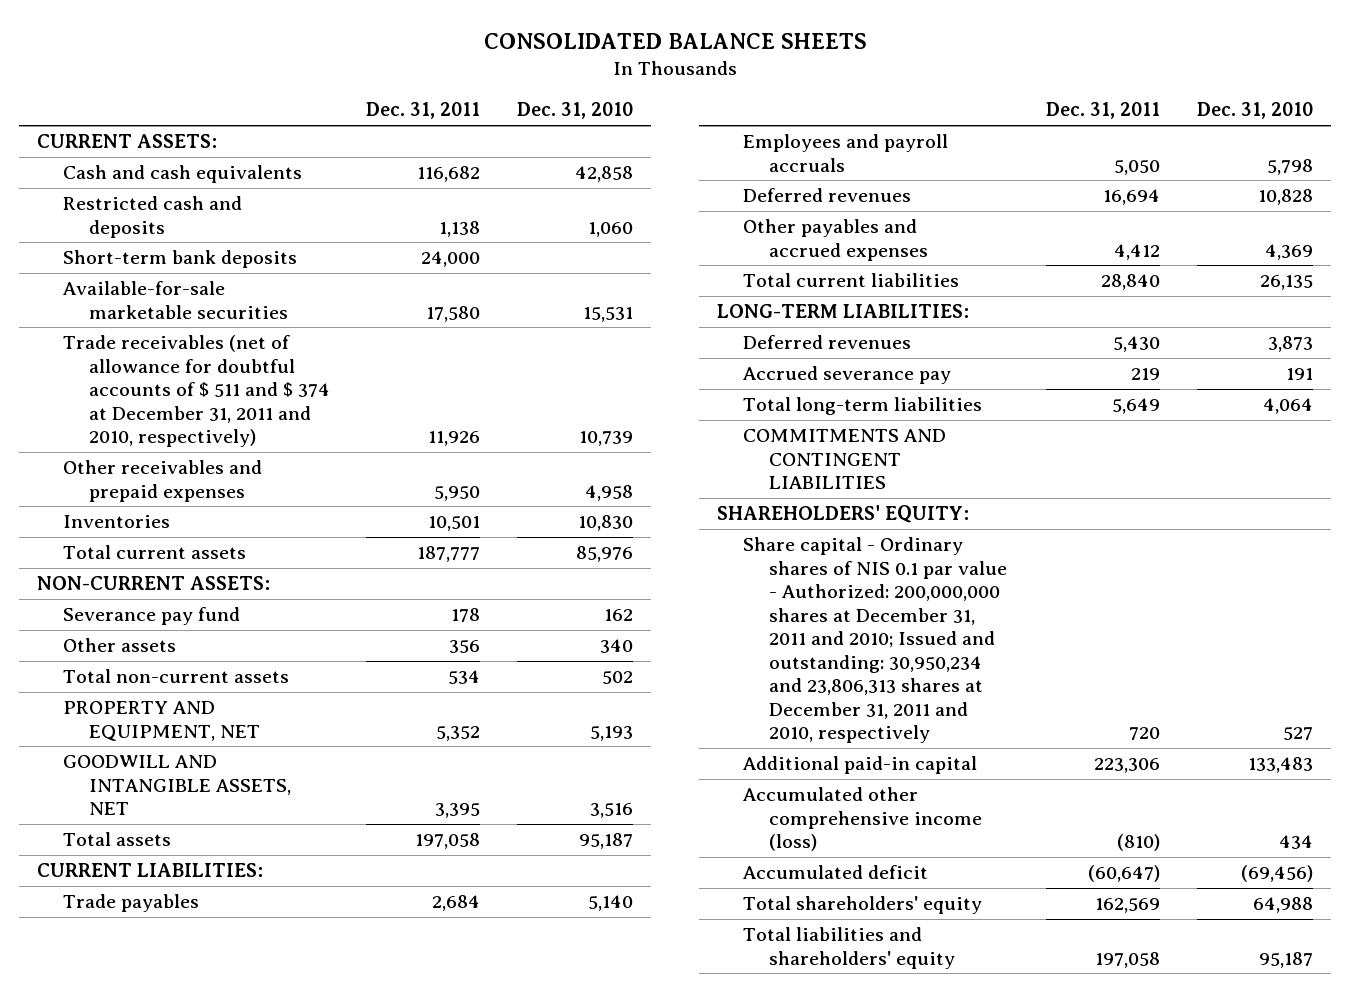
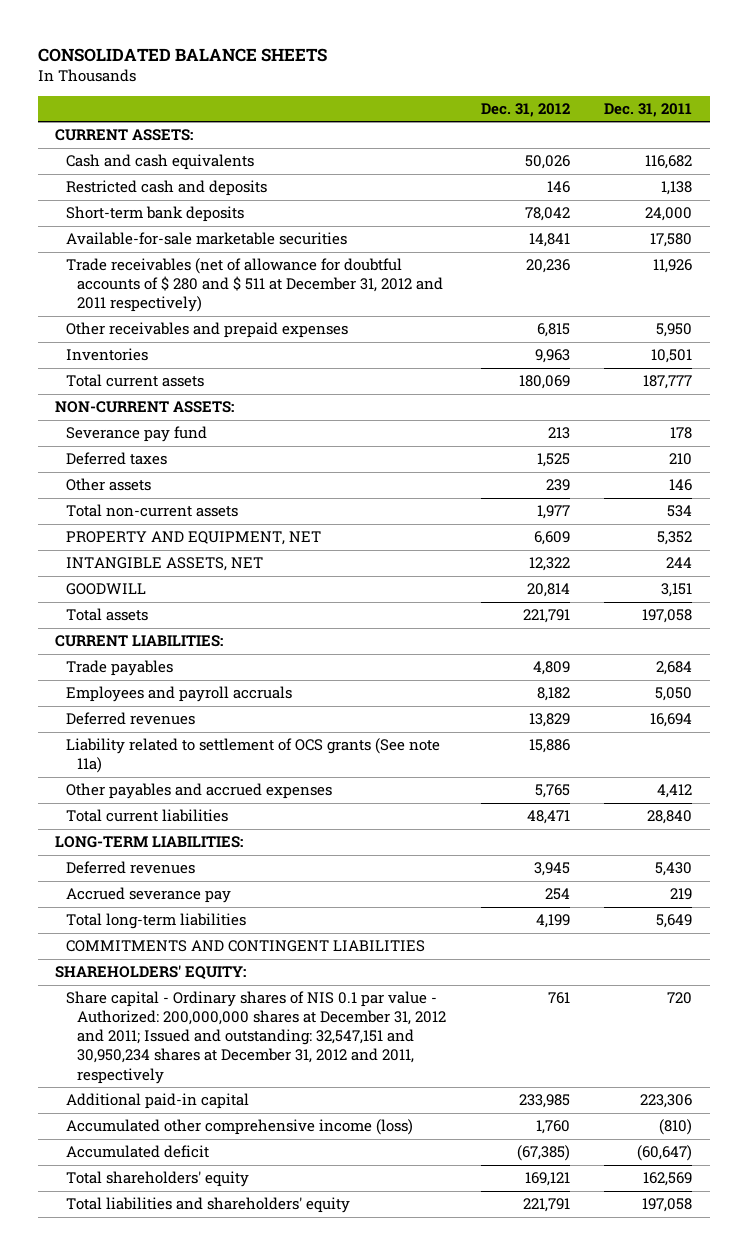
- | Dec. 31, 2011 | Dec. 31, 2010
+ | Dec. 31, 2012 | Dec. 31, 2011
- Trade receivables (net of allowance for doubtful accounts of $ 511 and $ 374 at December 31, 2011 and 2010, respectively) | 11,926 | 10,739
+ Trade receivables (net of allowance for doubtful accounts of $ 280 and $ 511 at December 31, 2012 and 2011 respectively) | 20,236 | 11,926
- Other assets | 356 | 340
+ Deferred taxes | 1,525 | 210
+ Other assets | 239 | 146
- GOODWILL AND INTANGIBLE ASSETS, NET | 3,395 | 3,516
+ INTANGIBLE ASSETS, NET | 12,322 | 244
+ GOODWILL | 20,814 | 3,151
+ Liability related to settlement of OCS grants (See note 11a) | 15,886 |
- Share capital - Ordinary shares of NIS 0.1 par value - Authorized: 200,000,000 shares at December 31, 2011 and 2010; Issued and outstanding: 30,950,234 and 23,806,313 shares at December 31, 2011 and 2010, respectively | 720 | 527
+ Share capital - Ordinary shares of NIS 0.1 par value - Authorized: 200,000,000 shares at December 31, 2012 and 2011; Issued and outstanding: 32,547,151 and 30,950,234 shares at December 31, 2012 and 2011, respectively | 761 | 720

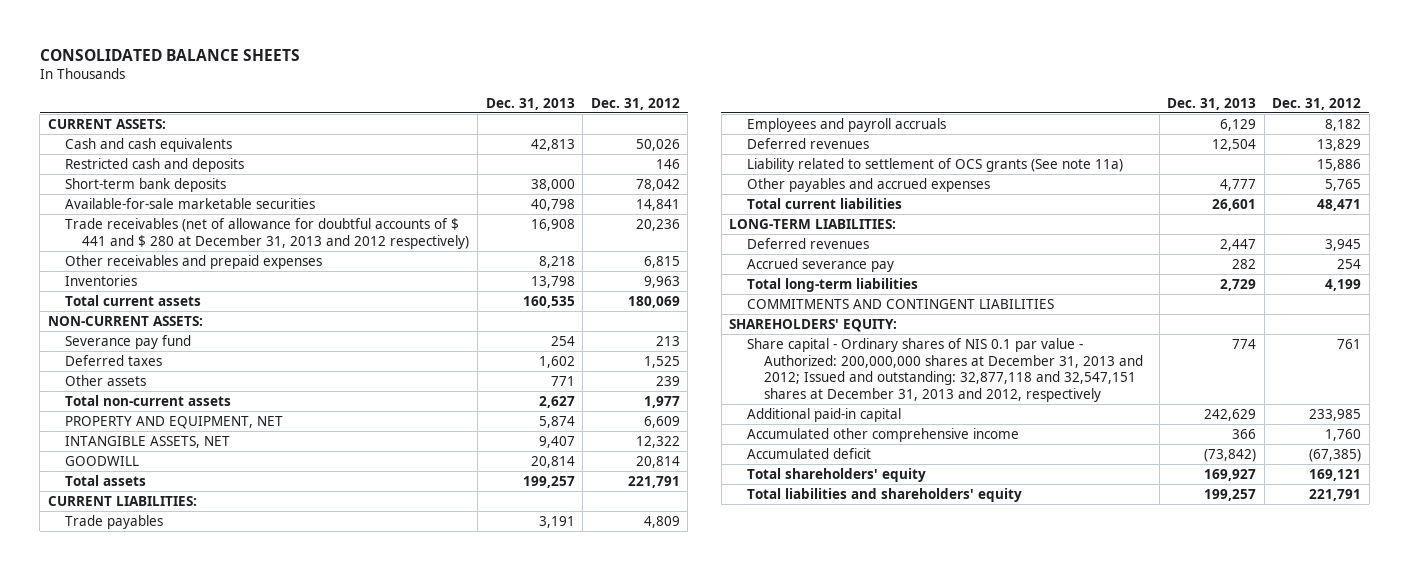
- | Dec. 31, 2012 | Dec. 31, 2011
+ | Dec. 31, 2013 | Dec. 31, 2012
- Trade receivables (net of allowance for doubtful accounts of $ 280 and $ 511 at December 31, 2012 and 2011 respectively) | 20,236 | 11,926
+ Trade receivables (net of allowance for doubtful accounts of $ 441 and $ 280 at December 31, 2013 and 2012 respectively) | 16,908 | 20,236
- Share capital - Ordinary shares of NIS 0.1 par value - Authorized: 200,000,000 shares at December 31, 2012 and 2011; Issued and outstanding: 32,547,151 and 30,950,234 shares at December 31, 2012 and 2011, respectively | 761 | 720
+ Share capital - Ordinary shares of NIS 0.1 par value - Authorized: 200,000,000 shares at December 31, 2013 and 2012; Issued and outstanding: 32,877,118 and 32,547,151 shares at December 31, 2013 and 2012, respectively | 774 | 761
- Accumulated other comprehensive income (loss) | 1,760 | (810)
+ Accumulated other comprehensive income | 366 | 1,760

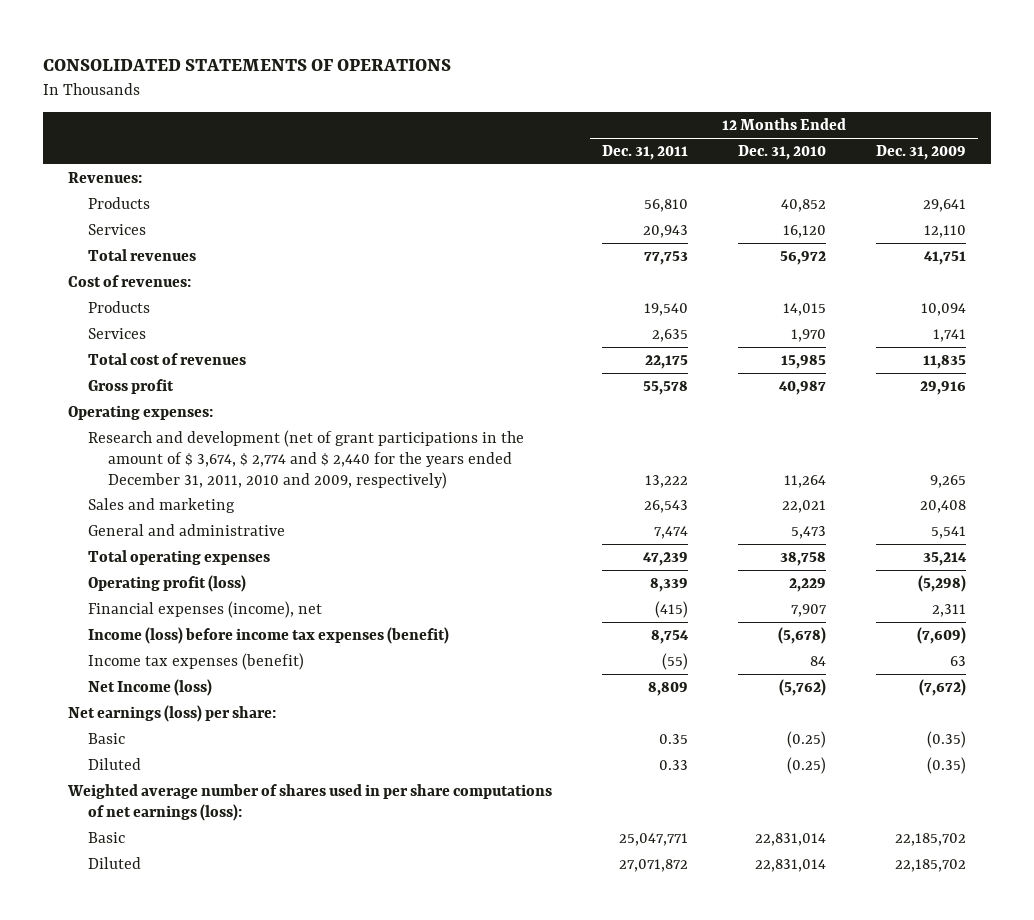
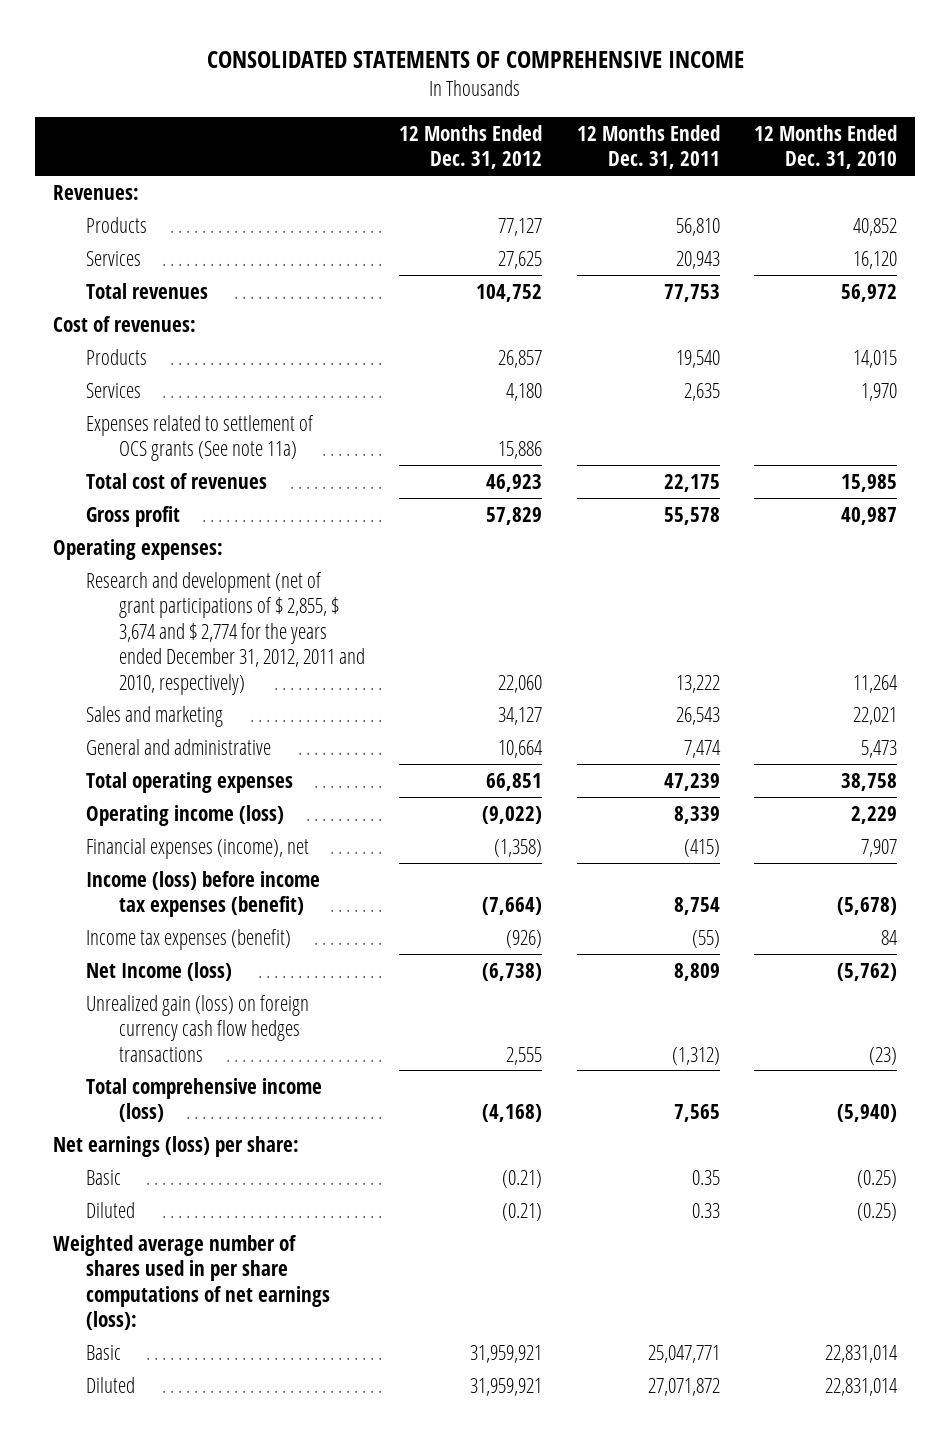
- CONSOLIDATED STATEMENTS OF OPERATIONS
+ CONSOLIDATED STATEMENTS OF COMPREHENSIVE INCOME
- | 12 Months Ended Dec. 31, 2011 | 12 Months Ended Dec. 31, 2010 | 12 Months Ended Dec. 31, 2009
+ | 12 Months Ended Dec. 31, 2012 | 12 Months Ended Dec. 31, 2011 | 12 Months Ended Dec. 31, 2010
+ Expenses related to settlement of OCS grants (See note 11a) | 15,886 | |
- Research and development (net of grant participations in the amount of $ 3,674, $ 2,774 and $ 2,440 for the years ended December 31, 2011, 2010 and 2009, respectively) | 13,222 | 11,264 | 9,265
+ Research and development (net of grant participations of $ 2,855, $ 3,674 and $ 2,774 for the years ended December 31, 2012, 2011 and 2010, respectively) | 22,060 | 13,222 | 11,264
- Operating profit (loss) | 8,339 | 2,229 | (5,298)
+ Operating income (loss) | (9,022) | 8,339 | 2,229
+ Unrealized gain (loss) on foreign currency cash flow hedges transactions | 2,555 | (1,312) | (23)
+ Total comprehensive income (loss) | (4,168) | 7,565 | (5,940)

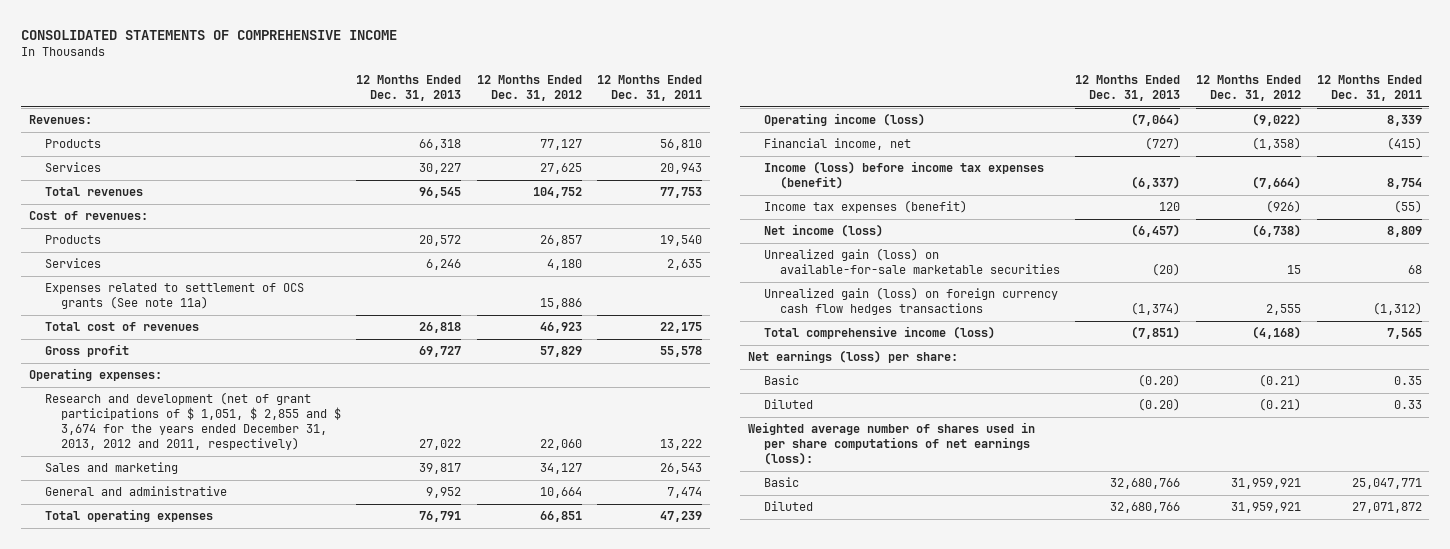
- | 12 Months Ended Dec. 31, 2012 | 12 Months Ended Dec. 31, 2011 | 12 Months Ended Dec. 31, 2010
+ | 12 Months Ended Dec. 31, 2013 | 12 Months Ended Dec. 31, 2012 | 12 Months Ended Dec. 31, 2011
- Research and development (net of grant participations of $ 2,855, $ 3,674 and $ 2,774 for the years ended December 31, 2012, 2011 and 2010, respectively) | 22,060 | 13,222 | 11,264
+ Research and development (net of grant participations of $ 1,051, $ 2,855 and $ 3,674 for the years ended December 31, 2013, 2012 and 2011, respectively) | 27,022 | 22,060 | 13,222
- Financial expenses (income), net | (1,358) | (415) | 7,907
+ Financial income, net | (727) | (1,358) | (415)
- Net Income (loss) | (6,738) | 8,809 | (5,762)
+ Net income (loss) | (6,457) | (6,738) | 8,809
+ Unrealized gain (loss) on available-for-sale marketable securities | (20) | 15 | 68

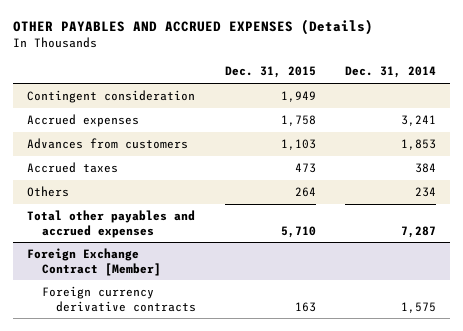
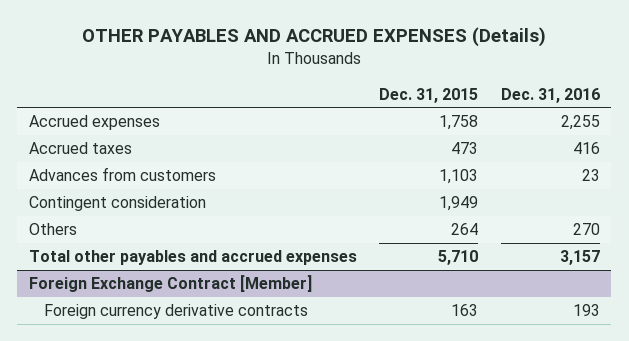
- | Dec. 31, 2015 | Dec. 31, 2014
+ | Dec. 31, 2015 | Dec. 31, 2016
moved down: Advances from customers | 1,103 | 23
moved down: Contingent consideration | 1,949 |

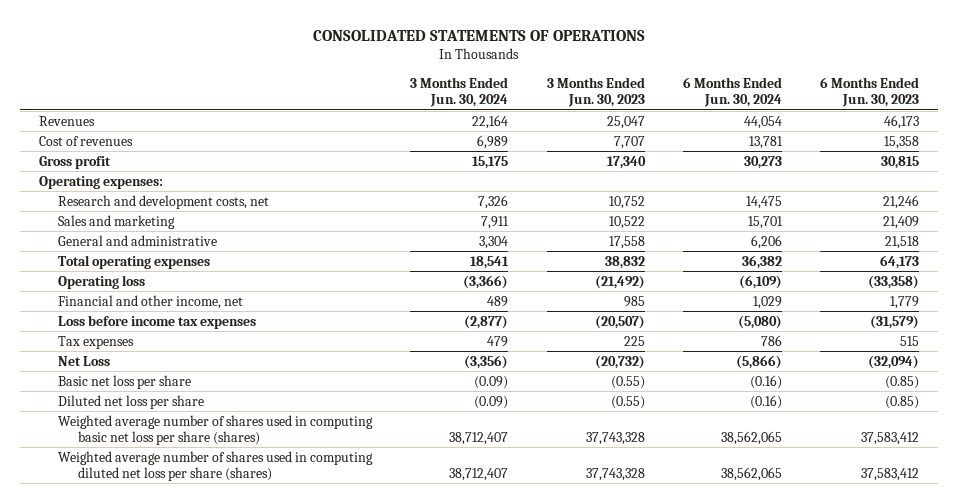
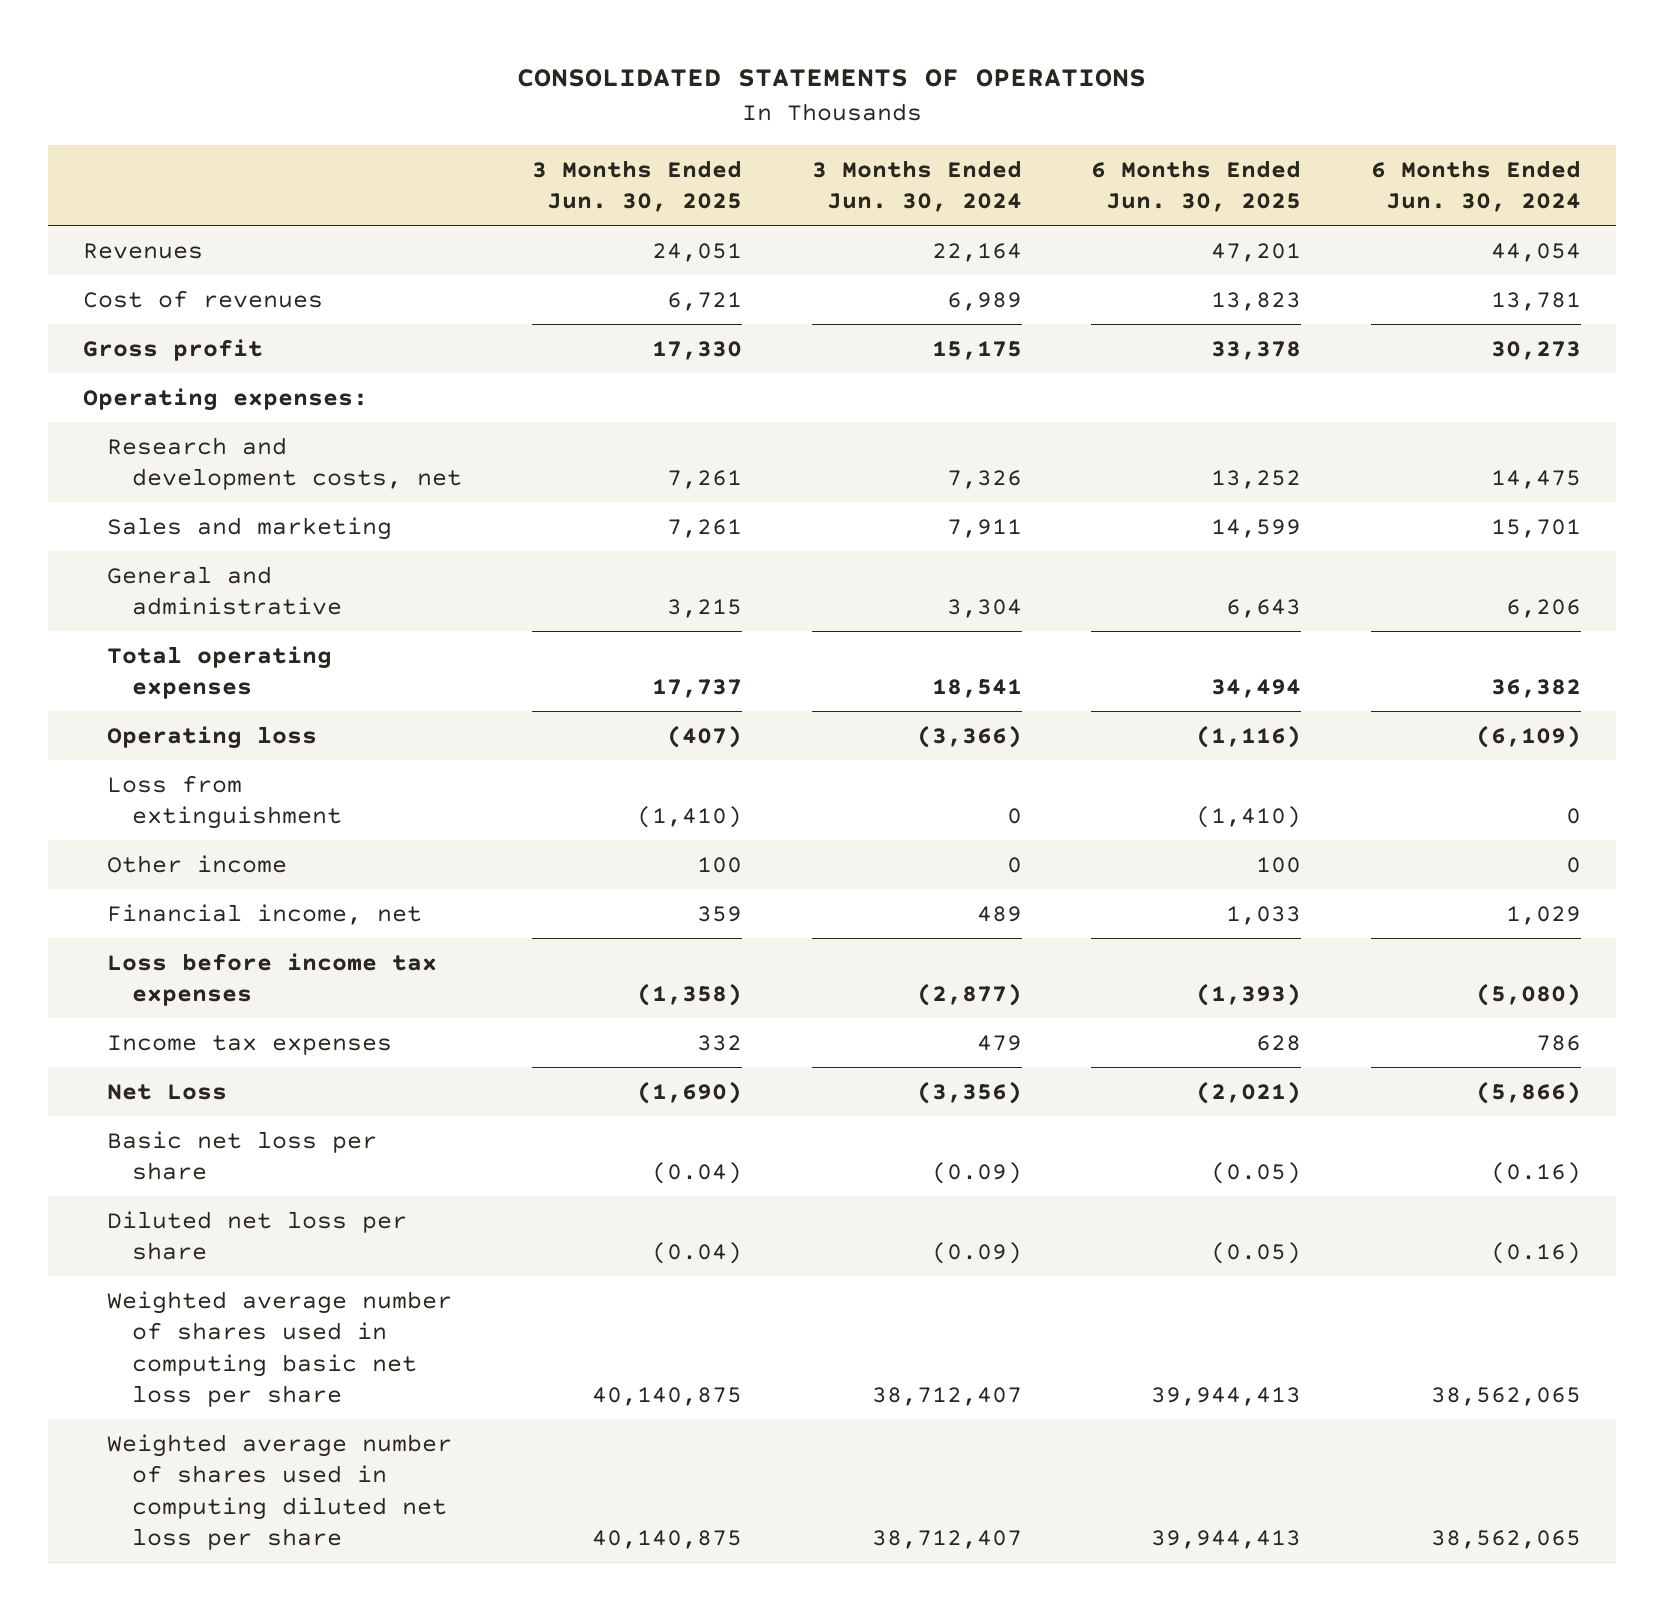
- | 3 Months Ended Jun. 30, 2024 | 3 Months Ended Jun. 30, 2023 | 6 Months Ended Jun. 30, 2024 | 6 Months Ended Jun. 30, 2023
+ | 3 Months Ended Jun. 30, 2025 | 3 Months Ended Jun. 30, 2024 | 6 Months Ended Jun. 30, 2025 | 6 Months Ended Jun. 30, 2024
- Financial and other income, net | 489 | 985 | 1,029 | 1,779
+ Loss from extinguishment | (1,410) | 0 | (1,410) | 0
+ Other income | 100 | 0 | 100 | 0
+ Financial income, net | 359 | 489 | 1,033 | 1,029
- Tax expenses | 479 | 225 | 786 | 515
+ Income tax expenses | 332 | 479 | 628 | 786
- Weighted average number of shares used in computing basic net loss per share (shares) | 38,712,407 | 37,743,328 | 38,562,065 | 37,583,412
- Weighted average number of shares used in computing diluted net loss per share (shares) | 38,712,407 | 37,743,328 | 38,562,065 | 37,583,412
+ Weighted average number of shares used in computing basic net loss per share | 40,140,875 | 38,712,407 | 39,944,413 | 38,562,065
+ Weighted average number of shares used in computing diluted net loss per share | 40,140,875 | 38,712,407 | 39,944,413 | 38,562,065

